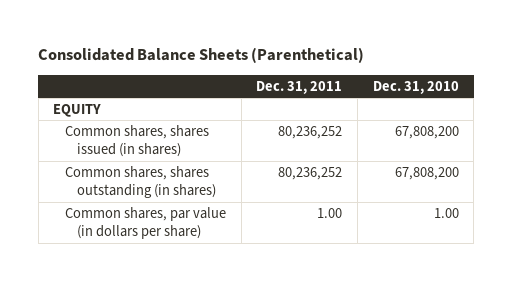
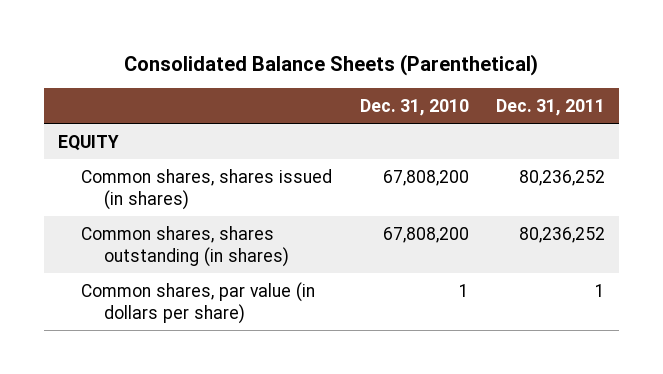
- | Dec. 31, 2011 | Dec. 31, 2010
+ | Dec. 31, 2010 | Dec. 31, 2011
- Common shares, par value (in dollars per share) | 1.00 | 1.00
+ Common shares, par value (in dollars per share) | 1 | 1

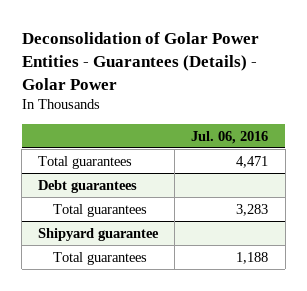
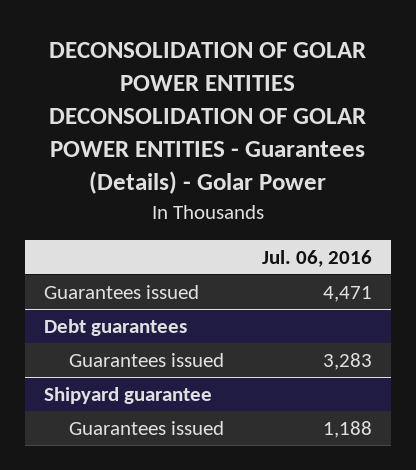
- Deconsolidation of Golar Power Entities - Guarantees (Details) - Golar Power
+ DECONSOLIDATION OF GOLAR POWER ENTITIES DECONSOLIDATION OF GOLAR POWER ENTITIES - Guarantees (Details) - Golar Power
- Total guarantees | 4,471
+ Guarantees issued | 4,471
@ Debt guarantees
- Total guarantees | 3,283
+ Guarantees issued | 3,283
@ Shipyard guarantee
- Total guarantees | 1,188
+ Guarantees issued | 1,188

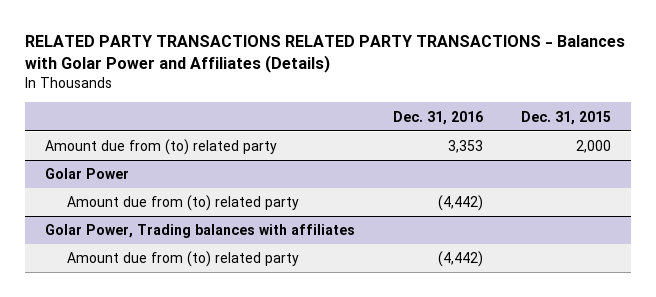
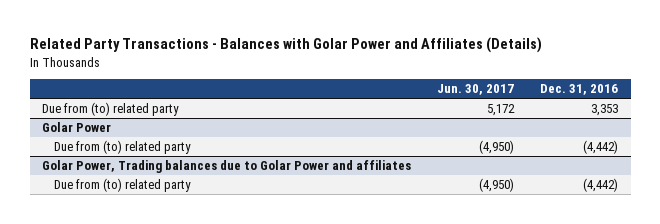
- RELATED PARTY TRANSACTIONS RELATED PARTY TRANSACTIONS - Balances with Golar Power and Affiliates (Details)
+ Related Party Transactions - Balances with Golar Power and Affiliates (Details)
- | Dec. 31, 2016 | Dec. 31, 2015
+ | Jun. 30, 2017 | Dec. 31, 2016
- Amount due from (to) related party | 3,353 | 2,000
+ Due from (to) related party | 5,172 | 3,353
@ Golar Power
- Amount due from (to) related party | (4,442) |
- Golar Power, Trading balances with affiliates
- Amount due from (to) related party | (4,442) |
@ Golar Power
+ Due from (to) related party | (4,950) | (4,442)
+ Golar Power, Trading balances due to Golar Power and affiliates
+ Due from (to) related party | (4,950) | (4,442)

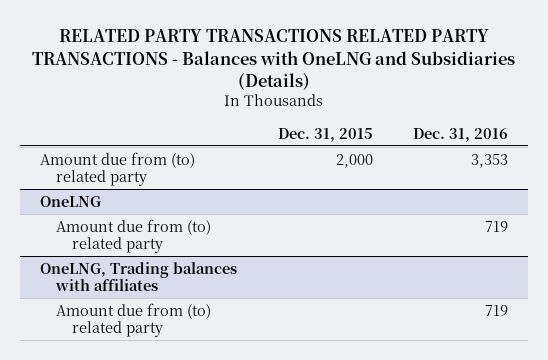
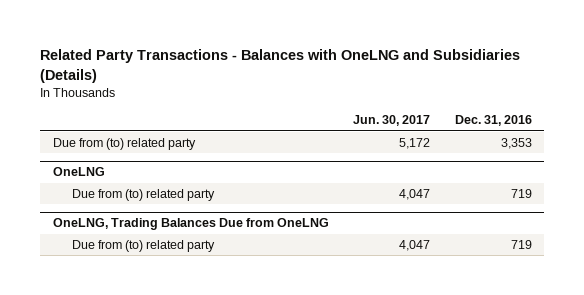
- RELATED PARTY TRANSACTIONS RELATED PARTY TRANSACTIONS - Balances with OneLNG and Subsidiaries (Details)
+ Related Party Transactions - Balances with OneLNG and Subsidiaries (Details)
- | Dec. 31, 2015 | Dec. 31, 2016
+ | Jun. 30, 2017 | Dec. 31, 2016
- Amount due from (to) related party | 2,000 | 3,353
+ Due from (to) related party | 5,172 | 3,353
@ OneLNG
- Amount due from (to) related party | | 719
- OneLNG, Trading balances with affiliates
- Amount due from (to) related party | | 719
@ OneLNG
+ Due from (to) related party | 4,047 | 719
+ OneLNG, Trading Balances Due from OneLNG
+ Due from (to) related party | 4,047 | 719

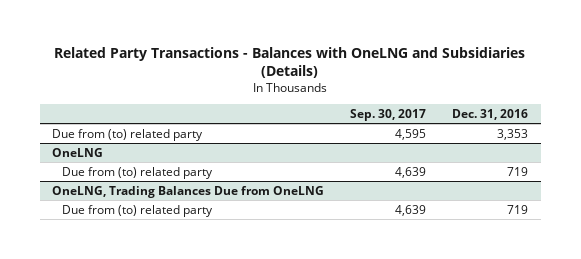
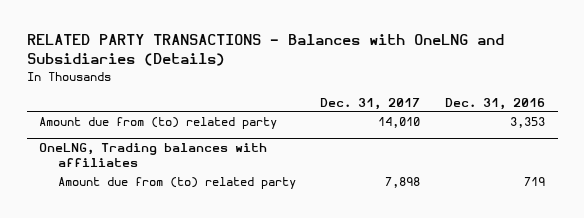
- Related Party Transactions - Balances with OneLNG and Subsidiaries (Details)
+ RELATED PARTY TRANSACTIONS - Balances with OneLNG and Subsidiaries (Details)
- | Sep. 30, 2017 | Dec. 31, 2016
+ | Dec. 31, 2017 | Dec. 31, 2016
- Due from (to) related party | 4,595 | 3,353
- OneLNG
- Due from (to) related party | 4,639 | 719
- OneLNG, Trading Balances Due from OneLNG
- Due from (to) related party | 4,639 | 719
+ Amount due from (to) related party | 14,010 | 3,353
+ OneLNG, Trading balances with affiliates
+ Amount due from (to) related party | 7,898 | 719

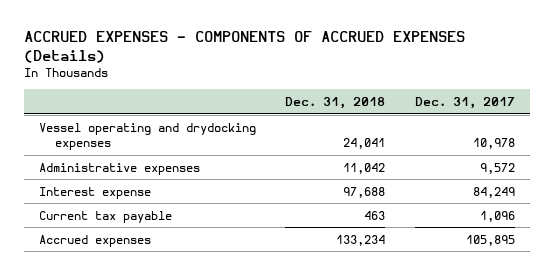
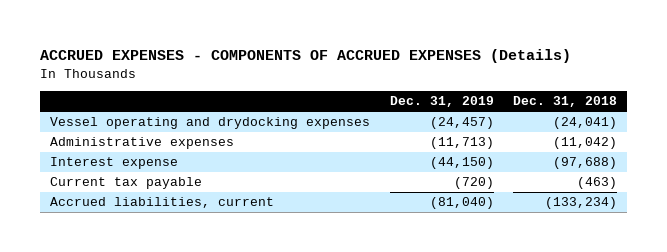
- | Dec. 31, 2018 | Dec. 31, 2017
+ | Dec. 31, 2019 | Dec. 31, 2018
- Vessel operating and drydocking expenses | 24,041 | 10,978
- Administrative expenses | 11,042 | 9,572
- Interest expense | 97,688 | 84,249
- Current tax payable | 463 | 1,096
- Accrued expenses | 133,234 | 105,895
+ Vessel operating and drydocking expenses | (24,457) | (24,041)
+ Administrative expenses | (11,713) | (11,042)
+ Interest expense | (44,150) | (97,688)
+ Current tax payable | (720) | (463)
+ Accrued liabilities, current | (81,040) | (133,234)

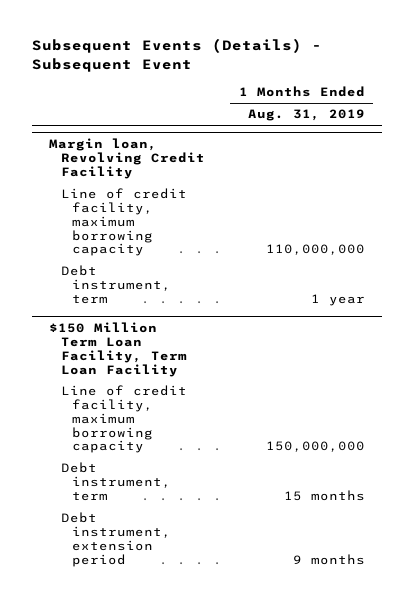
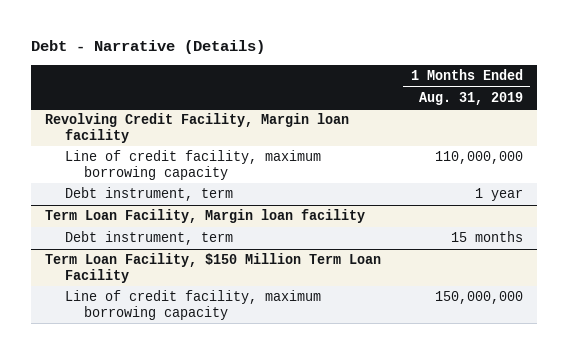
- Subsequent Events (Details) - Subsequent Event
+ Debt - Narrative (Details)
- Margin loan, Revolving Credit Facility
+ Revolving Credit Facility, Margin loan facility
- $150 Million Term Loan Facility, Term Loan Facility
- Line of credit facility, maximum borrowing capacity | 150,000,000
+ Term Loan Facility, Margin loan facility
- Debt instrument, extension period | 9 months
+ Term Loan Facility, $150 Million Term Loan Facility
+ Line of credit facility, maximum borrowing capacity | 150,000,000

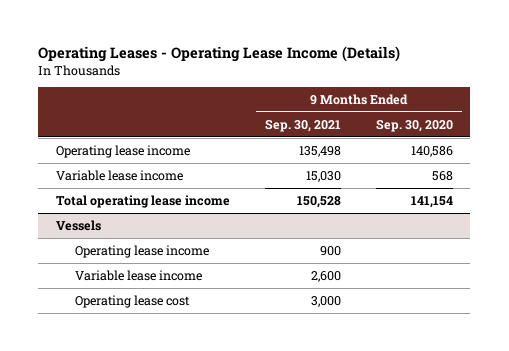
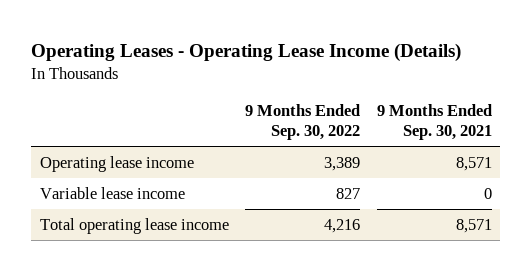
- | 9 Months Ended Sep. 30, 2021 | 9 Months Ended Sep. 30, 2020
+ | 9 Months Ended Sep. 30, 2022 | 9 Months Ended Sep. 30, 2021
- Operating lease income | 135,498 | 140,586
- Variable lease income | 15,030 | 568
- Total operating lease income | 150,528 | 141,154
- Vessels
- Operating lease income | 900 |
- Variable lease income | 2,600 |
- Operating lease cost | 3,000 |
+ Operating lease income | 3,389 | 8,571
+ Variable lease income | 827 | 0
+ Total operating lease income | 4,216 | 8,571

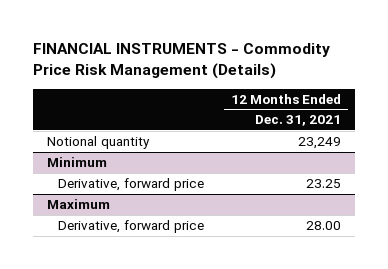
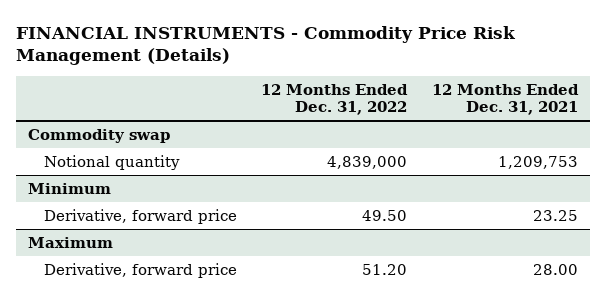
- | 12 Months Ended Dec. 31, 2021
+ | 12 Months Ended Dec. 31, 2022 | 12 Months Ended Dec. 31, 2021
- Notional quantity | 23,249
+ Commodity swap
+ Notional quantity | 4,839,000 | 1,209,753

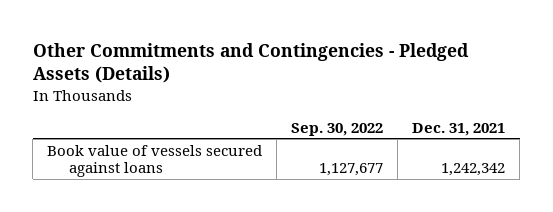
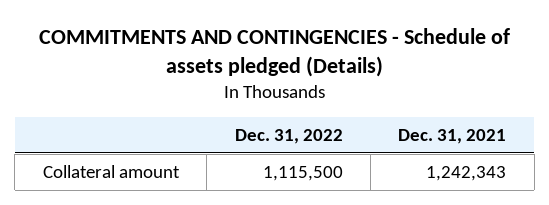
- Other Commitments and Contingencies - Pledged Assets (Details)
+ COMMITMENTS AND CONTINGENCIES - Schedule of assets pledged (Details)
- | Sep. 30, 2022 | Dec. 31, 2021
+ | Dec. 31, 2022 | Dec. 31, 2021
- Book value of vessels secured against loans | 1,127,677 | 1,242,342
+ Collateral amount | 1,115,500 | 1,242,343

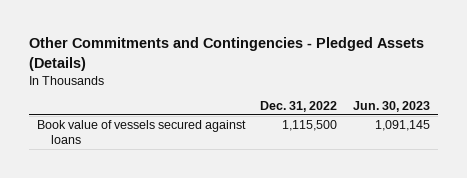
- COMMITMENTS AND CONTINGENCIES - Schedule of assets pledged (Details)
+ Other Commitments and Contingencies - Pledged Assets (Details)
- | Dec. 31, 2022 | Dec. 31, 2021
+ | Dec. 31, 2022 | Jun. 30, 2023
- Collateral amount | 1,115,500 | 1,242,343
+ Book value of vessels secured against loans | 1,115,500 | 1,091,145

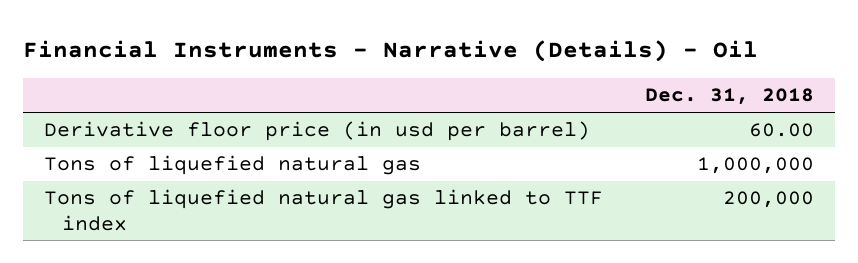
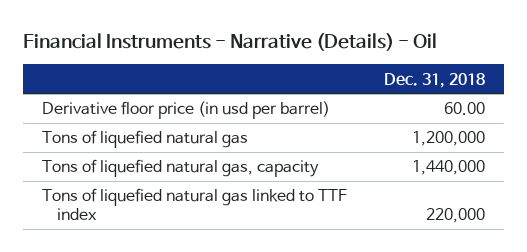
- Tons of liquefied natural gas | 1,000,000
- Tons of liquefied natural gas linked to TTF index | 200,000
+ Tons of liquefied natural gas | 1,200,000
+ Tons of liquefied natural gas, capacity | 1,440,000
+ Tons of liquefied natural gas linked to TTF index | 220,000

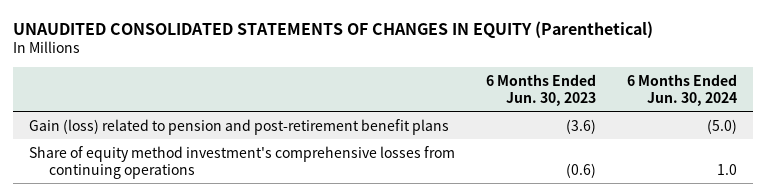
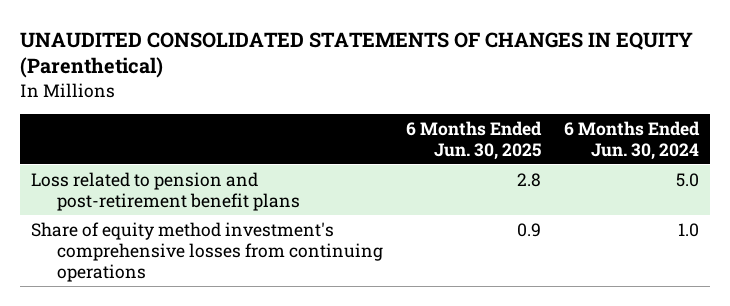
- | 6 Months Ended Jun. 30, 2023 | 6 Months Ended Jun. 30, 2024
+ | 6 Months Ended Jun. 30, 2025 | 6 Months Ended Jun. 30, 2024
- Gain (loss) related to pension and post-retirement benefit plans | (3.6) | (5.0)
+ Loss related to pension and post-retirement benefit plans | 2.8 | 5.0

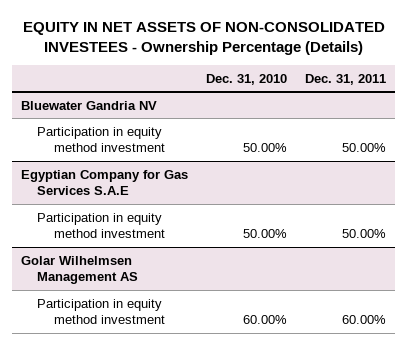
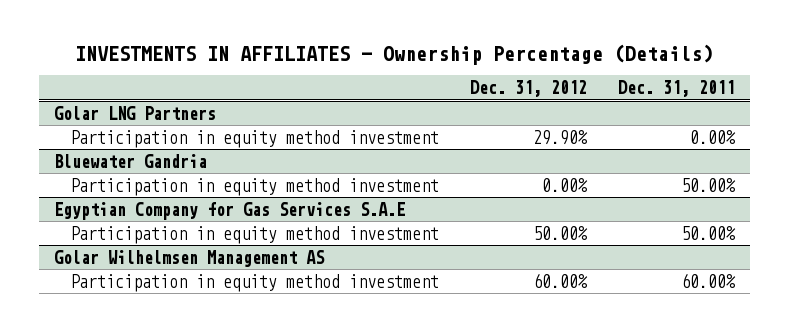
- EQUITY IN NET ASSETS OF NON-CONSOLIDATED INVESTEES - Ownership Percentage (Details)
+ INVESTMENTS IN AFFILIATES - Ownership Percentage (Details)
- | Dec. 31, 2010 | Dec. 31, 2011
+ | Dec. 31, 2012 | Dec. 31, 2011
- Bluewater Gandria NV
+ Golar LNG Partners
+ Participation in equity method investment | 29.90% | 0.00%
+ Bluewater Gandria

